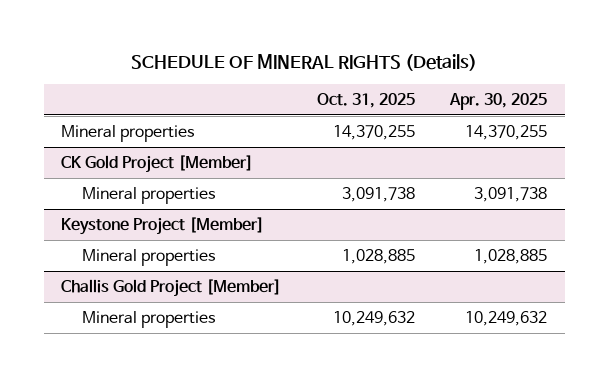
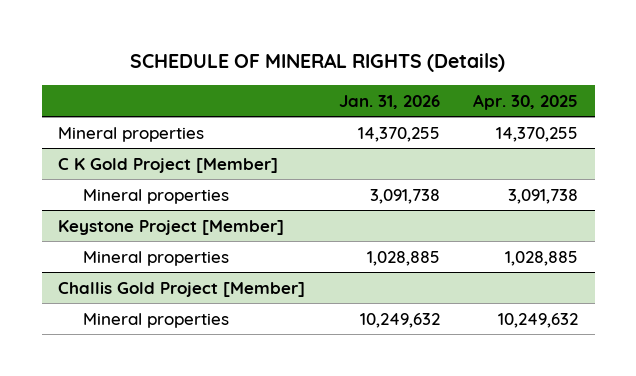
- | Oct. 31, 2025 | Apr. 30, 2025
+ | Jan. 31, 2026 | Apr. 30, 2025
- CK Gold Project [Member]
+ C K Gold Project [Member]

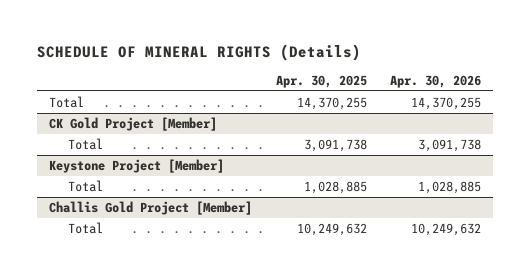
- | Jan. 31, 2026 | Apr. 30, 2025
+ | Apr. 30, 2025 | Apr. 30, 2026
- Mineral properties | 14,370,255 | 14,370,255
- C K Gold Project [Member]
- Mineral properties | 3,091,738 | 3,091,738
+ Total | 14,370,255 | 14,370,255
+ CK Gold Project [Member]
+ Total | 3,091,738 | 3,091,738
@ Keystone Project [Member]
- Mineral properties | 1,028,885 | 1,028,885
+ Total | 1,028,885 | 1,028,885
@ Challis Gold Project [Member]
- Mineral properties | 10,249,632 | 10,249,632
+ Total | 10,249,632 | 10,249,632

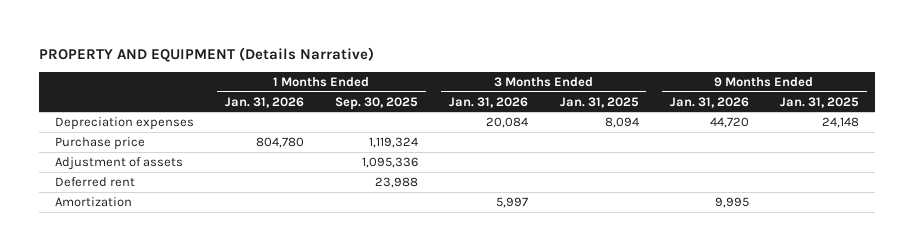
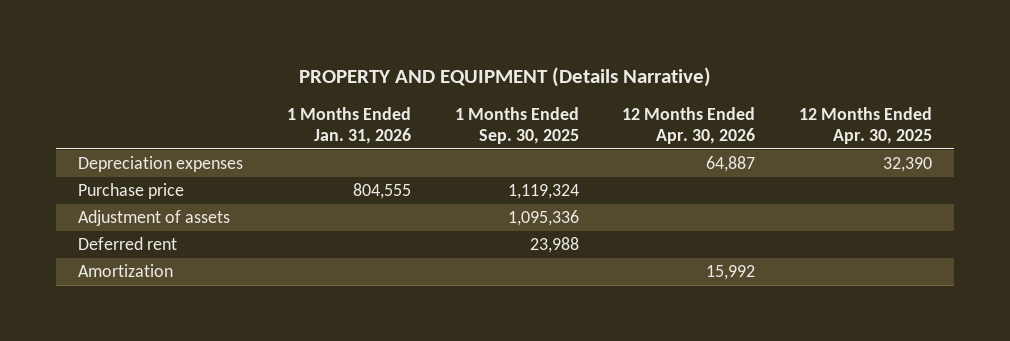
- | 1 Months Ended Jan. 31, 2026 | 1 Months Ended Sep. 30, 2025 | 3 Months Ended Jan. 31, 2026 | 3 Months Ended Jan. 31, 2025 | 9 Months Ended Jan. 31, 2026 | 9 Months Ended Jan. 31, 2025
+ | 1 Months Ended Jan. 31, 2026 | 1 Months Ended Sep. 30, 2025 | 12 Months Ended Apr. 30, 2026 | 12 Months Ended Apr. 30, 2025
- Purchase price | 804,780 | 1,119,324 | | | |
+ Purchase price | 804,555 | 1,119,324 | |

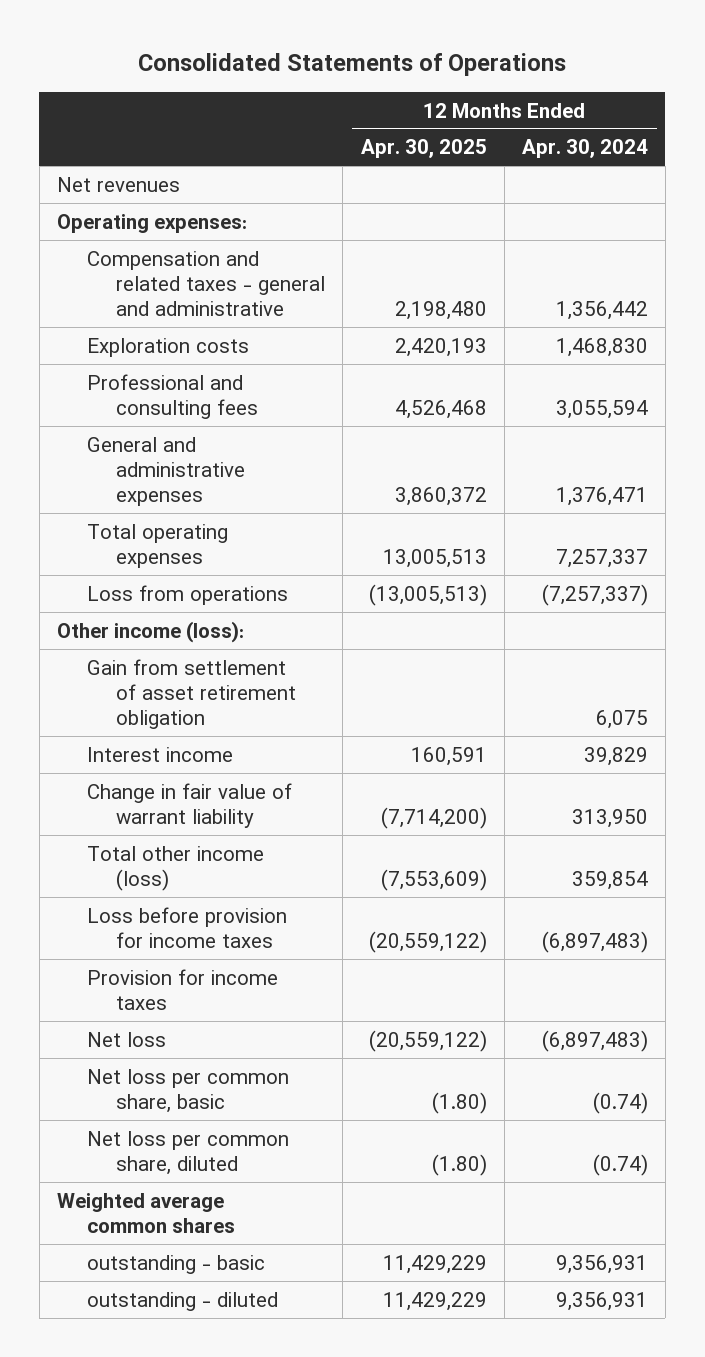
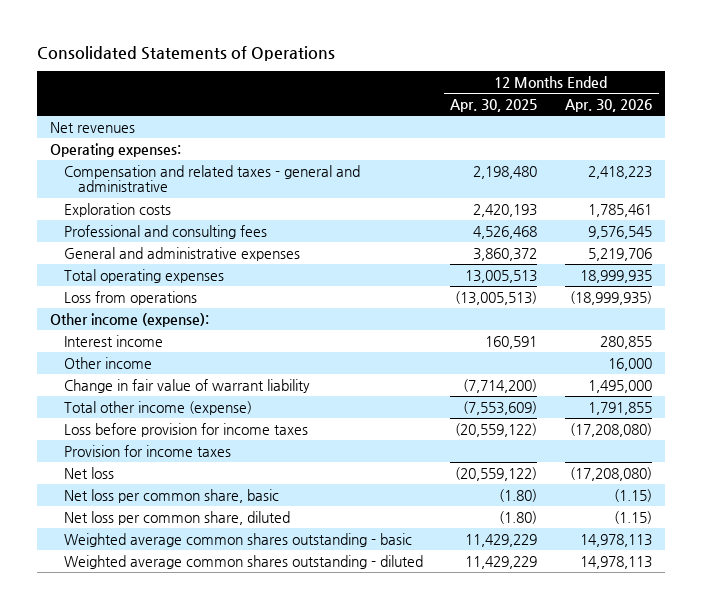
- | 12 Months Ended Apr. 30, 2025 | 12 Months Ended Apr. 30, 2024
+ | 12 Months Ended Apr. 30, 2025 | 12 Months Ended Apr. 30, 2026
- Other income (loss):
- Gain from settlement of asset retirement obligation | | 6,075
+ Other income (expense):
+ Other income | | 16,000
- Total other income (loss) | (7,553,609) | 359,854
+ Total other income (expense) | (7,553,609) | 1,791,855
- Weighted average common shares
- outstanding - basic | 11,429,229 | 9,356,931
- outstanding - diluted | 11,429,229 | 9,356,931
+ Weighted average common shares outstanding - basic | 11,429,229 | 14,978,113
+ Weighted average common shares outstanding - diluted | 11,429,229 | 14,978,113

